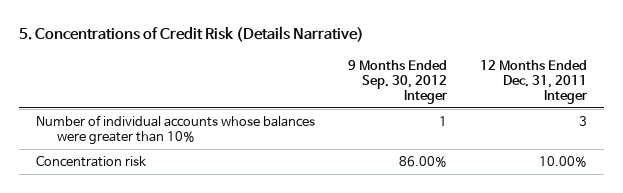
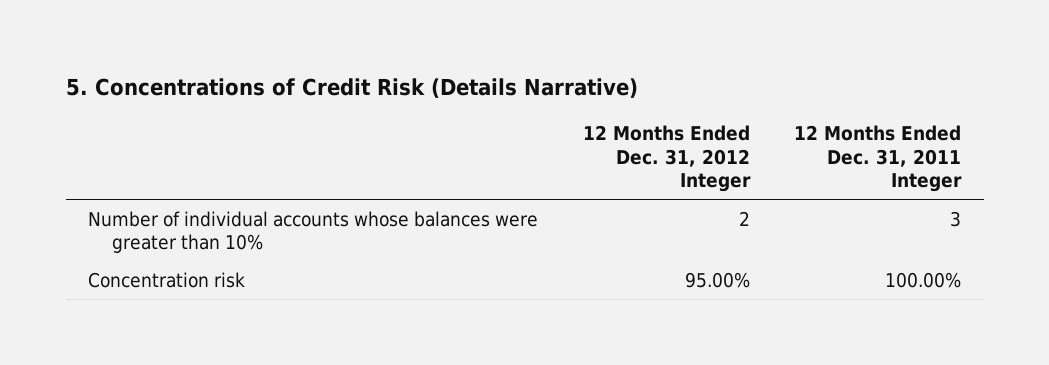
- | 9 Months Ended Sep. 30, 2012 Integer | 12 Months Ended Dec. 31, 2011 Integer
+ | 12 Months Ended Dec. 31, 2012 Integer | 12 Months Ended Dec. 31, 2011 Integer
- Concentration risk | 86.00% | 10.00%
+ Concentration risk | 95.00% | 100.00%

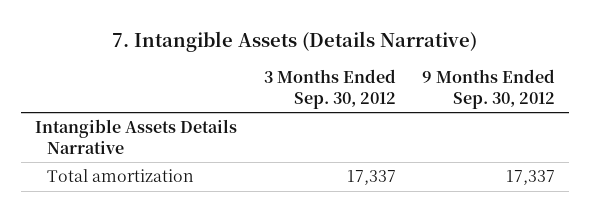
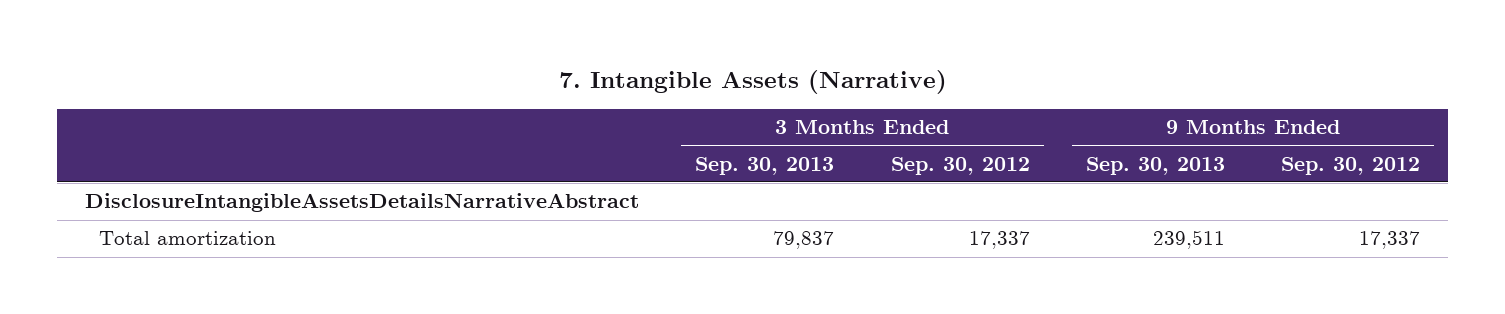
- 7. Intangible Assets (Details Narrative)
+ 7. Intangible Assets (Narrative)
- | 3 Months Ended Sep. 30, 2012 | 9 Months Ended Sep. 30, 2012
+ | 3 Months Ended Sep. 30, 2013 | 3 Months Ended Sep. 30, 2012 | 9 Months Ended Sep. 30, 2013 | 9 Months Ended Sep. 30, 2012
- Intangible Assets Details Narrative
+ DisclosureIntangibleAssetsDetailsNarrativeAbstract

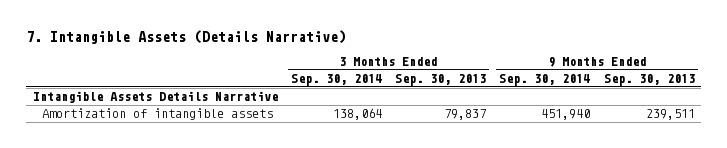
- 7. Intangible Assets (Narrative)
+ 7. Intangible Assets (Details Narrative)
- | 3 Months Ended Sep. 30, 2013 | 3 Months Ended Sep. 30, 2012 | 9 Months Ended Sep. 30, 2013 | 9 Months Ended Sep. 30, 2012
+ | 3 Months Ended Sep. 30, 2014 | 3 Months Ended Sep. 30, 2013 | 9 Months Ended Sep. 30, 2014 | 9 Months Ended Sep. 30, 2013
- DisclosureIntangibleAssetsDetailsNarrativeAbstract
- Total amortization | 79,837 | 17,337 | 239,511 | 17,337
+ Intangible Assets Details Narrative
+ Amortization of intangible assets | 138,064 | 79,837 | 451,940 | 239,511

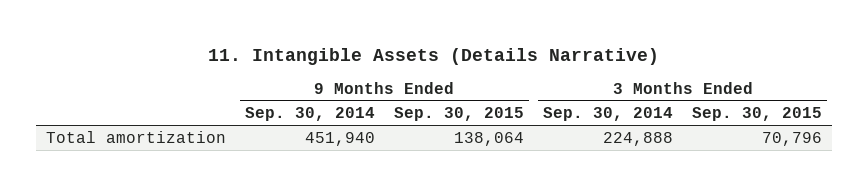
- 7. Intangible Assets (Details Narrative)
+ 11. Intangible Assets (Details Narrative)
- | 3 Months Ended Sep. 30, 2014 | 3 Months Ended Sep. 30, 2013 | 9 Months Ended Sep. 30, 2014 | 9 Months Ended Sep. 30, 2013
+ | 9 Months Ended Sep. 30, 2014 | 9 Months Ended Sep. 30, 2015 | 3 Months Ended Sep. 30, 2014 | 3 Months Ended Sep. 30, 2015
- Intangible Assets Details Narrative
- Amortization of intangible assets | 138,064 | 79,837 | 451,940 | 239,511
+ Total amortization | 451,940 | 138,064 | 224,888 | 70,796

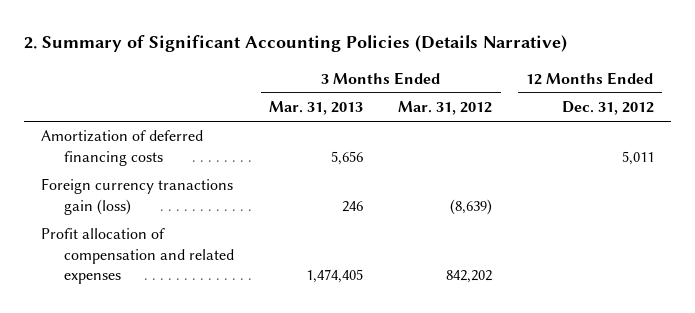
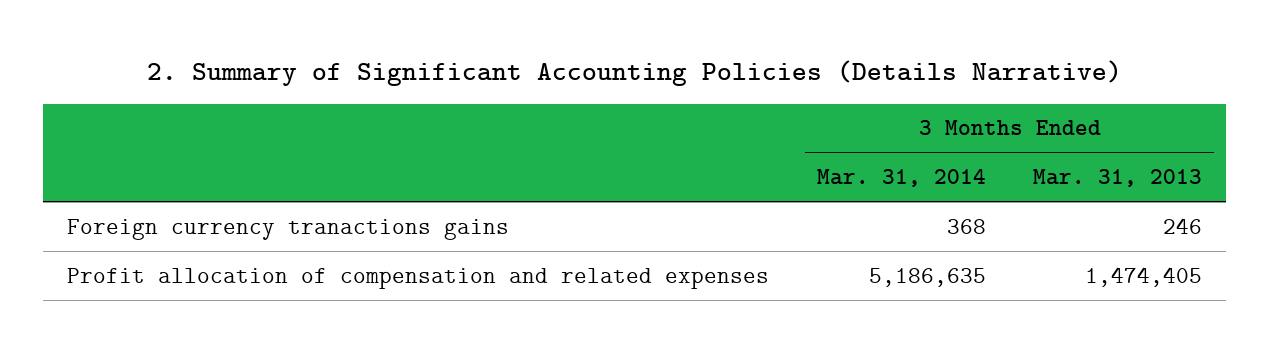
- | 3 Months Ended Mar. 31, 2013 | 3 Months Ended Mar. 31, 2012 | 12 Months Ended Dec. 31, 2012
+ | 3 Months Ended Mar. 31, 2014 | 3 Months Ended Mar. 31, 2013
- Amortization of deferred financing costs | 5,656 | | 5,011
- Foreign currency tranactions gain (loss) | 246 | (8,639) |
+ Foreign currency tranactions gains | 368 | 246

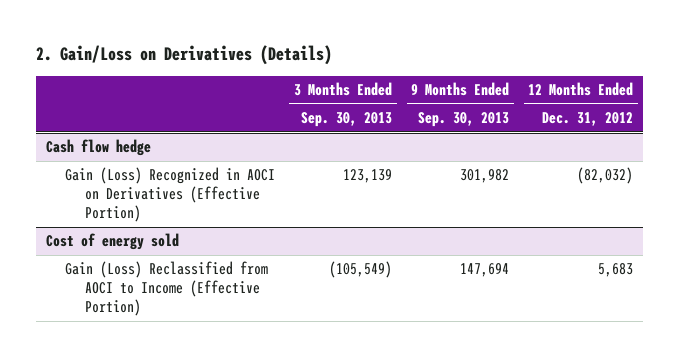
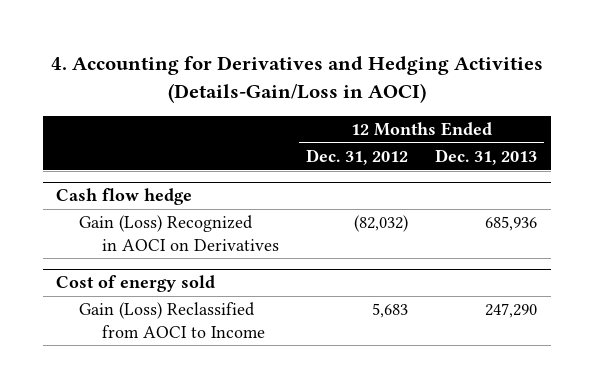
- 2. Gain/Loss on Derivatives (Details)
+ 4. Accounting for Derivatives and Hedging Activities (Details-Gain/Loss in AOCI)
- | 3 Months Ended Sep. 30, 2013 | 9 Months Ended Sep. 30, 2013 | 12 Months Ended Dec. 31, 2012
+ | 12 Months Ended Dec. 31, 2012 | 12 Months Ended Dec. 31, 2013
@ Cash flow hedge
- Gain (Loss) Recognized in AOCI on Derivatives (Effective Portion) | 123,139 | 301,982 | (82,032)
+ Gain (Loss) Recognized in AOCI on Derivatives | (82,032) | 685,936
@ Cost of energy sold
- Gain (Loss) Reclassified from AOCI to Income (Effective Portion) | (105,549) | 147,694 | 5,683
+ Gain (Loss) Reclassified from AOCI to Income | 5,683 | 247,290

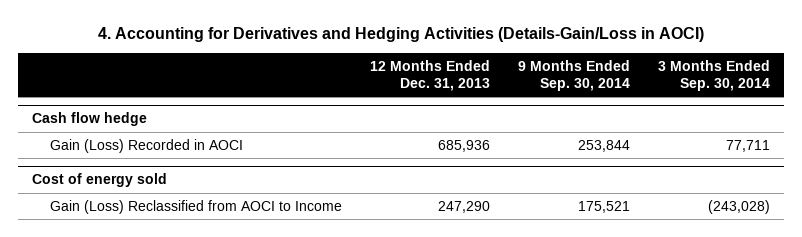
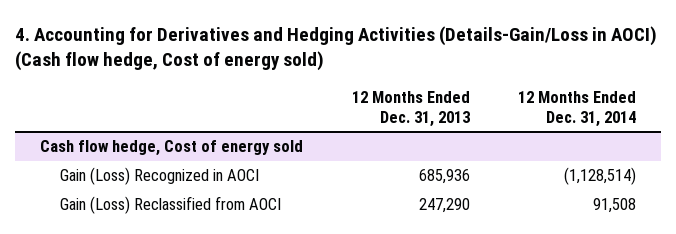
- 4. Accounting for Derivatives and Hedging Activities (Details-Gain/Loss in AOCI)
+ 4. Accounting for Derivatives and Hedging Activities (Details-Gain/Loss in AOCI) (Cash flow hedge, Cost of energy sold)
- | 12 Months Ended Dec. 31, 2013 | 9 Months Ended Sep. 30, 2014 | 3 Months Ended Sep. 30, 2014
+ | 12 Months Ended Dec. 31, 2013 | 12 Months Ended Dec. 31, 2014
- Cash flow hedge
- Gain (Loss) Recorded in AOCI | 685,936 | 253,844 | 77,711
- Cost of energy sold
- Gain (Loss) Reclassified from AOCI to Income | 247,290 | 175,521 | (243,028)
+ Cash flow hedge, Cost of energy sold
+ Gain (Loss) Recognized in AOCI | 685,936 | (1,128,514)
+ Gain (Loss) Reclassified from AOCI | 247,290 | 91,508

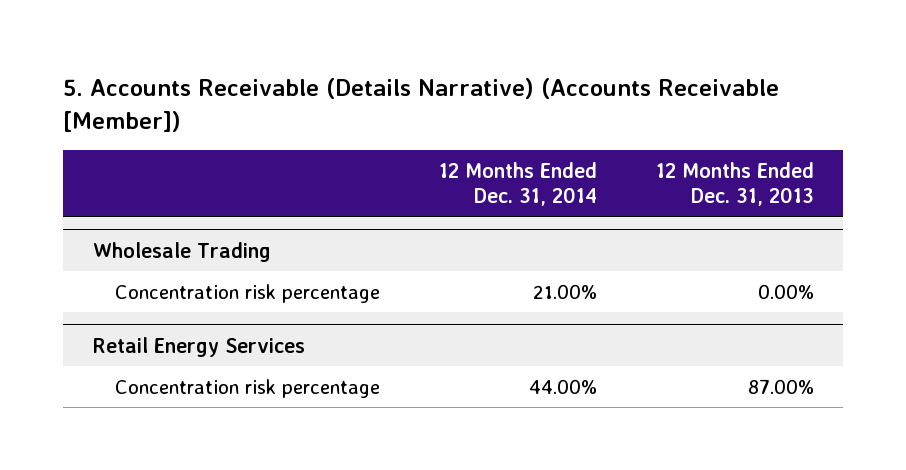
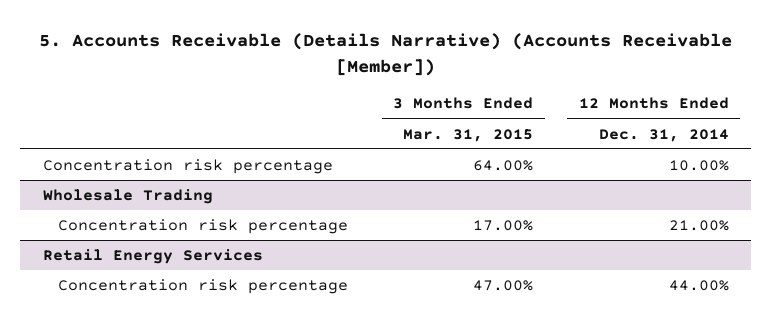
- | 12 Months Ended Dec. 31, 2014 | 12 Months Ended Dec. 31, 2013
+ | 3 Months Ended Mar. 31, 2015 | 12 Months Ended Dec. 31, 2014
+ Concentration risk percentage | 64.00% | 10.00%

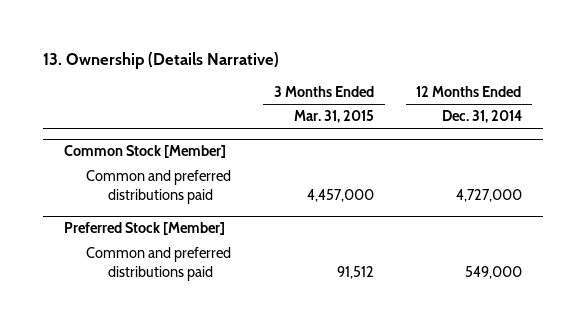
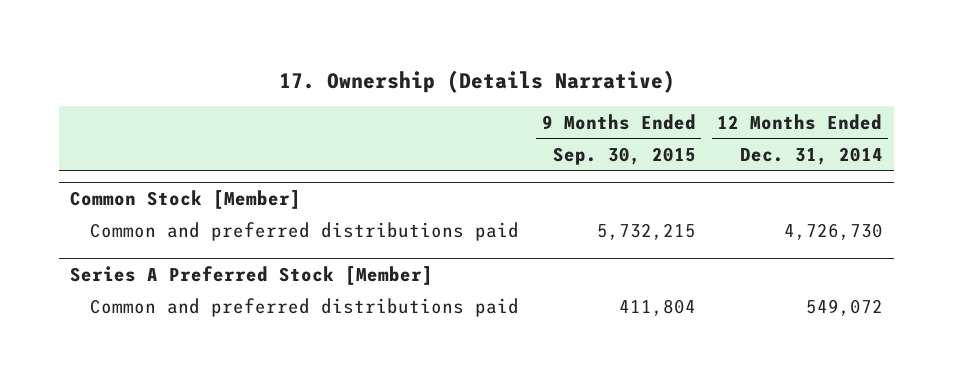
- 13. Ownership (Details Narrative)
+ 17. Ownership (Details Narrative)
- | 3 Months Ended Mar. 31, 2015 | 12 Months Ended Dec. 31, 2014
+ | 9 Months Ended Sep. 30, 2015 | 12 Months Ended Dec. 31, 2014
@ Common Stock [Member]
- Common and preferred distributions paid | 4,457,000 | 4,727,000
- Preferred Stock [Member]
- Common and preferred distributions paid | 91,512 | 549,000
@ Common Stock [Member]
+ Common and preferred distributions paid | 5,732,215 | 4,726,730
+ Series A Preferred Stock [Member]
+ Common and preferred distributions paid | 411,804 | 549,072

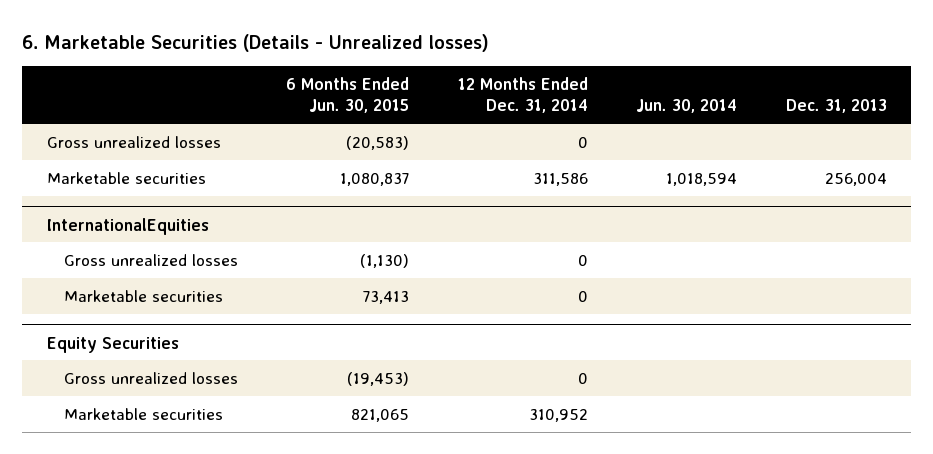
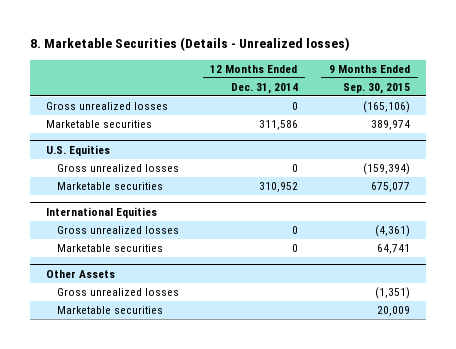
- 6. Marketable Securities (Details - Unrealized losses)
+ 8. Marketable Securities (Details - Unrealized losses)
- | 6 Months Ended Jun. 30, 2015 | 12 Months Ended Dec. 31, 2014 | Jun. 30, 2014 | Dec. 31, 2013
+ | 12 Months Ended Dec. 31, 2014 | 9 Months Ended Sep. 30, 2015
- InternationalEquities
- Gross unrealized losses | (1,130) | 0 | |
- Marketable securities | 73,413 | 0 | |
- Equity Securities
+ U.S. Equities
+ International Equities
+ Gross unrealized losses | 0 | (4,361)
+ Marketable securities | 0 | 64,741
+ Other Assets
+ Gross unrealized losses | | (1,351)
+ Marketable securities | | 20,009

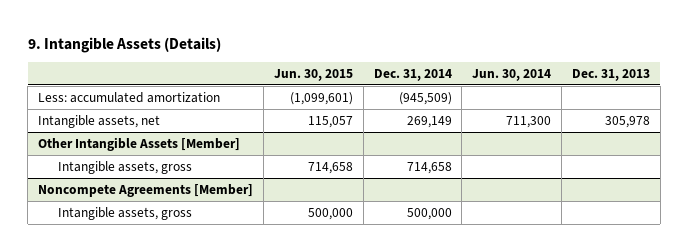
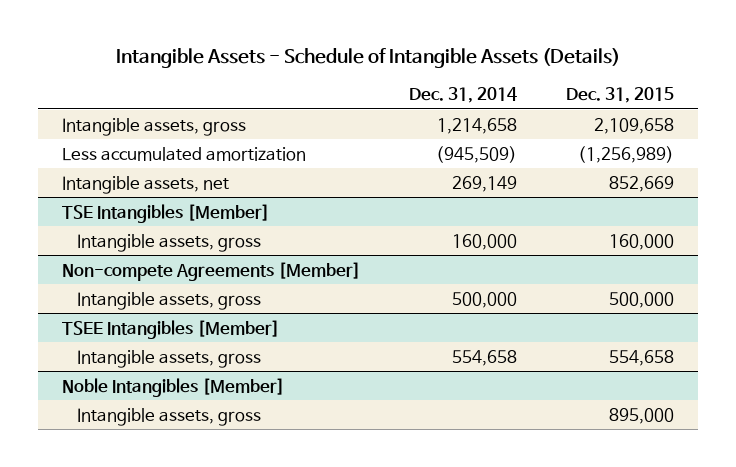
- 9. Intangible Assets (Details)
+ Intangible Assets - Schedule of Intangible Assets (Details)
- | Jun. 30, 2015 | Dec. 31, 2014 | Jun. 30, 2014 | Dec. 31, 2013
+ | Dec. 31, 2014 | Dec. 31, 2015
- Less: accumulated amortization | (1,099,601) | (945,509) | |
+ Intangible assets, gross | 1,214,658 | 2,109,658
+ Less accumulated amortization | (945,509) | (1,256,989)
- Other Intangible Assets [Member]
- Intangible assets, gross | 714,658 | 714,658 | |
- Noncompete Agreements [Member]
+ TSE Intangibles [Member]
+ Intangible assets, gross | 160,000 | 160,000
+ Non-compete Agreements [Member]
+ TSEE Intangibles [Member]
+ Intangible assets, gross | 554,658 | 554,658
+ Noble Intangibles [Member]
+ Intangible assets, gross | | 895,000

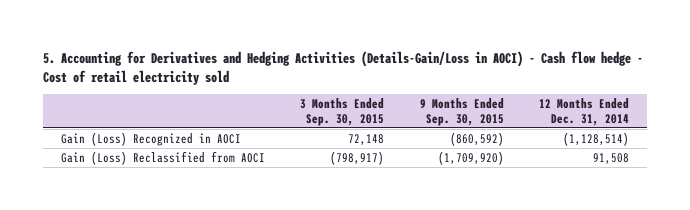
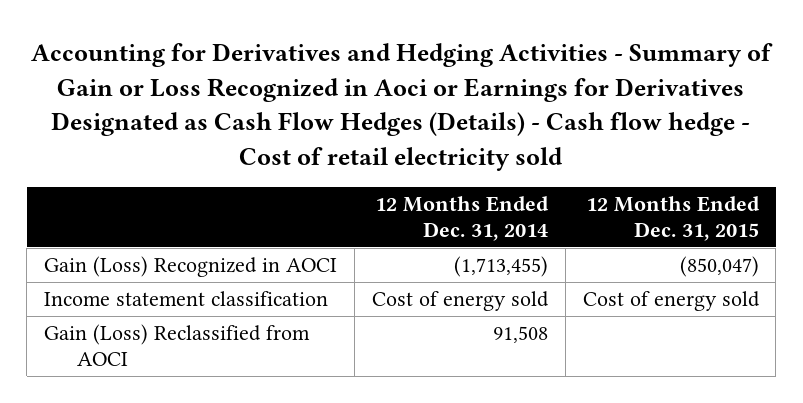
- 5. Accounting for Derivatives and Hedging Activities (Details-Gain/Loss in AOCI) - Cash flow hedge - Cost of retail electricity sold
+ Accounting for Derivatives and Hedging Activities - Summary of Gain or Loss Recognized in Aoci or Earnings for Derivatives Designated as Cash Flow Hedges (Details) - Cash flow hedge - Cost of retail electricity sold
- | 3 Months Ended Sep. 30, 2015 | 9 Months Ended Sep. 30, 2015 | 12 Months Ended Dec. 31, 2014
+ | 12 Months Ended Dec. 31, 2014 | 12 Months Ended Dec. 31, 2015
- Gain (Loss) Recognized in AOCI | 72,148 | (860,592) | (1,128,514)
+ Gain (Loss) Recognized in AOCI | (1,713,455) | (850,047)
+ Income statement classification | Cost of energy sold | Cost of energy sold

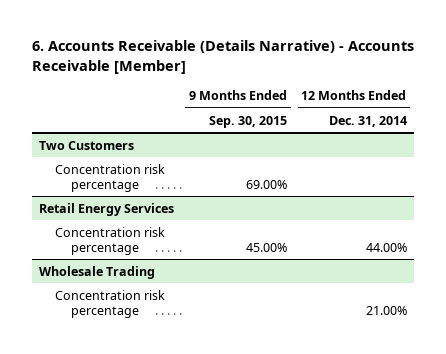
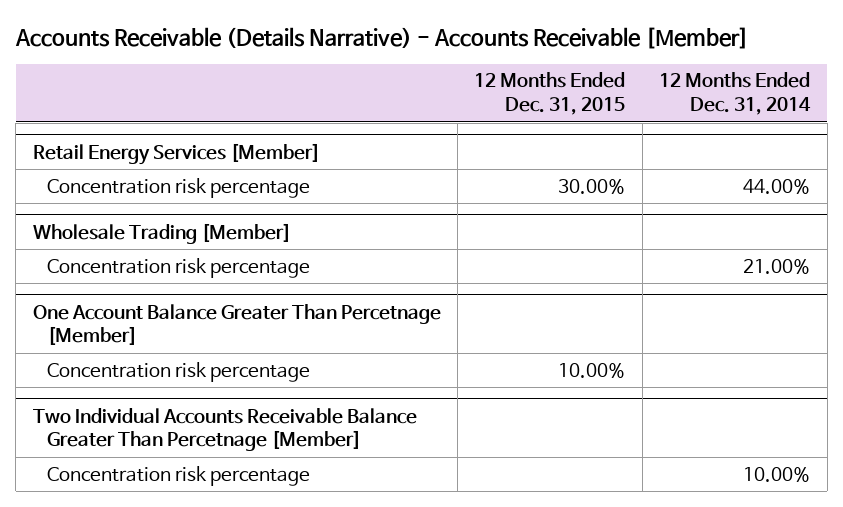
- 6. Accounts Receivable (Details Narrative) - Accounts Receivable [Member]
+ Accounts Receivable (Details Narrative) - Accounts Receivable [Member]
- | 9 Months Ended Sep. 30, 2015 | 12 Months Ended Dec. 31, 2014
+ | 12 Months Ended Dec. 31, 2015 | 12 Months Ended Dec. 31, 2014
- Two Customers
- Concentration risk percentage | 69.00% |
- Retail Energy Services
+ Retail Energy Services [Member]
- Wholesale Trading
+ Wholesale Trading [Member]
+ One Account Balance Greater Than Percetnage [Member]
+ Concentration risk percentage | 10.00% |
+ Two Individual Accounts Receivable Balance Greater Than Percetnage [Member]
+ Concentration risk percentage | | 10.00%

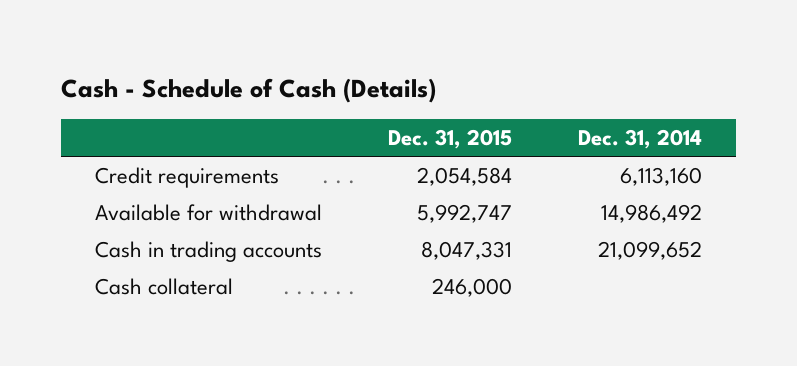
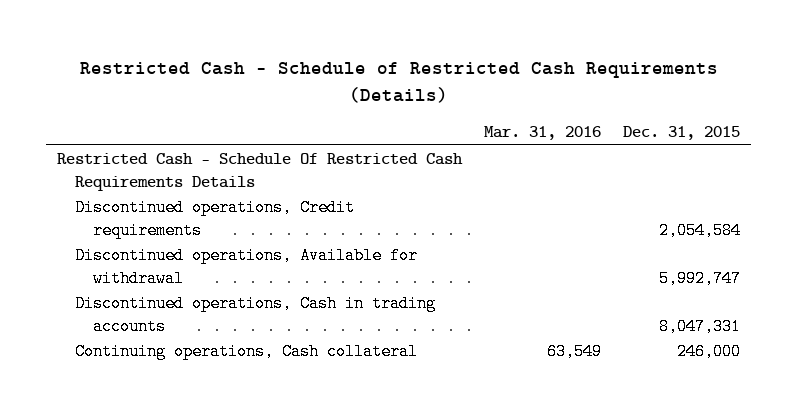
- Cash - Schedule of Cash (Details)
+ Restricted Cash - Schedule of Restricted Cash Requirements (Details)
- | Dec. 31, 2015 | Dec. 31, 2014
+ | Mar. 31, 2016 | Dec. 31, 2015
- Credit requirements | 2,054,584 | 6,113,160
- Available for withdrawal | 5,992,747 | 14,986,492
- Cash in trading accounts | 8,047,331 | 21,099,652
- Cash collateral | 246,000 |
+ Restricted Cash - Schedule Of Restricted Cash Requirements Details
+ Discontinued operations, Credit requirements | | 2,054,584
+ Discontinued operations, Available for withdrawal | | 5,992,747
+ Discontinued operations, Cash in trading accounts | | 8,047,331
+ Continuing operations, Cash collateral | 63,549 | 246,000

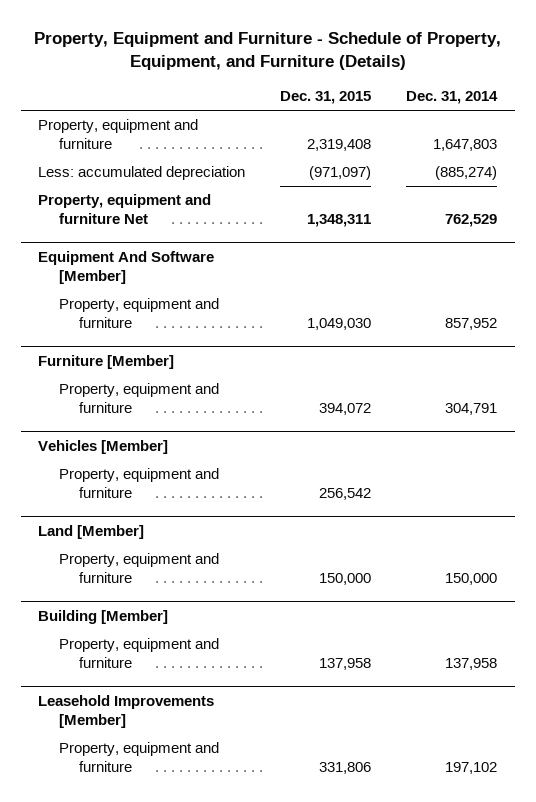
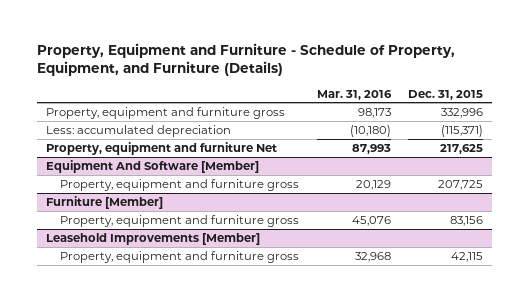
- | Dec. 31, 2015 | Dec. 31, 2014
+ | Mar. 31, 2016 | Dec. 31, 2015
- Property, equipment and furniture | 2,319,408 | 1,647,803
- Less: accumulated depreciation | (971,097) | (885,274)
- Property, equipment and furniture Net | 1,348,311 | 762,529
+ Property, equipment and furniture gross | 98,173 | 332,996
+ Less: accumulated depreciation | (10,180) | (115,371)
+ Property, equipment and furniture Net | 87,993 | 217,625
@ Equipment And Software [Member]
- Property, equipment and furniture | 1,049,030 | 857,952
+ Property, equipment and furniture gross | 20,129 | 207,725
@ Furniture [Member]
- Property, equipment and furniture | 394,072 | 304,791
- Vehicles [Member]
- Property, equipment and furniture | 256,542 |
- Land [Member]
- Property, equipment and furniture | 150,000 | 150,000
- Building [Member]
- Property, equipment and furniture | 137,958 | 137,958
@ Furniture [Member]
+ Property, equipment and furniture gross | 45,076 | 83,156
@ Leasehold Improvements [Member]
- Property, equipment and furniture | 331,806 | 197,102
+ Property, equipment and furniture gross | 32,968 | 42,115

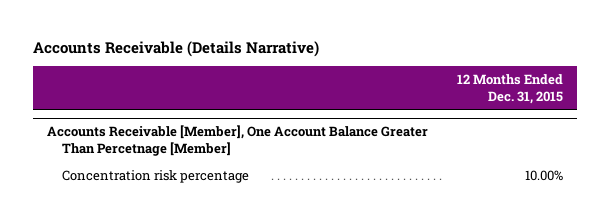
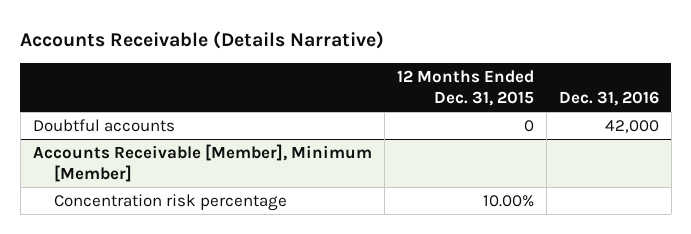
- | 12 Months Ended Dec. 31, 2015
+ | 12 Months Ended Dec. 31, 2015 | Dec. 31, 2016
- Accounts Receivable [Member], One Account Balance Greater Than Percetnage [Member]
+ Doubtful accounts | 0 | 42,000
+ Accounts Receivable [Member], Minimum [Member]

